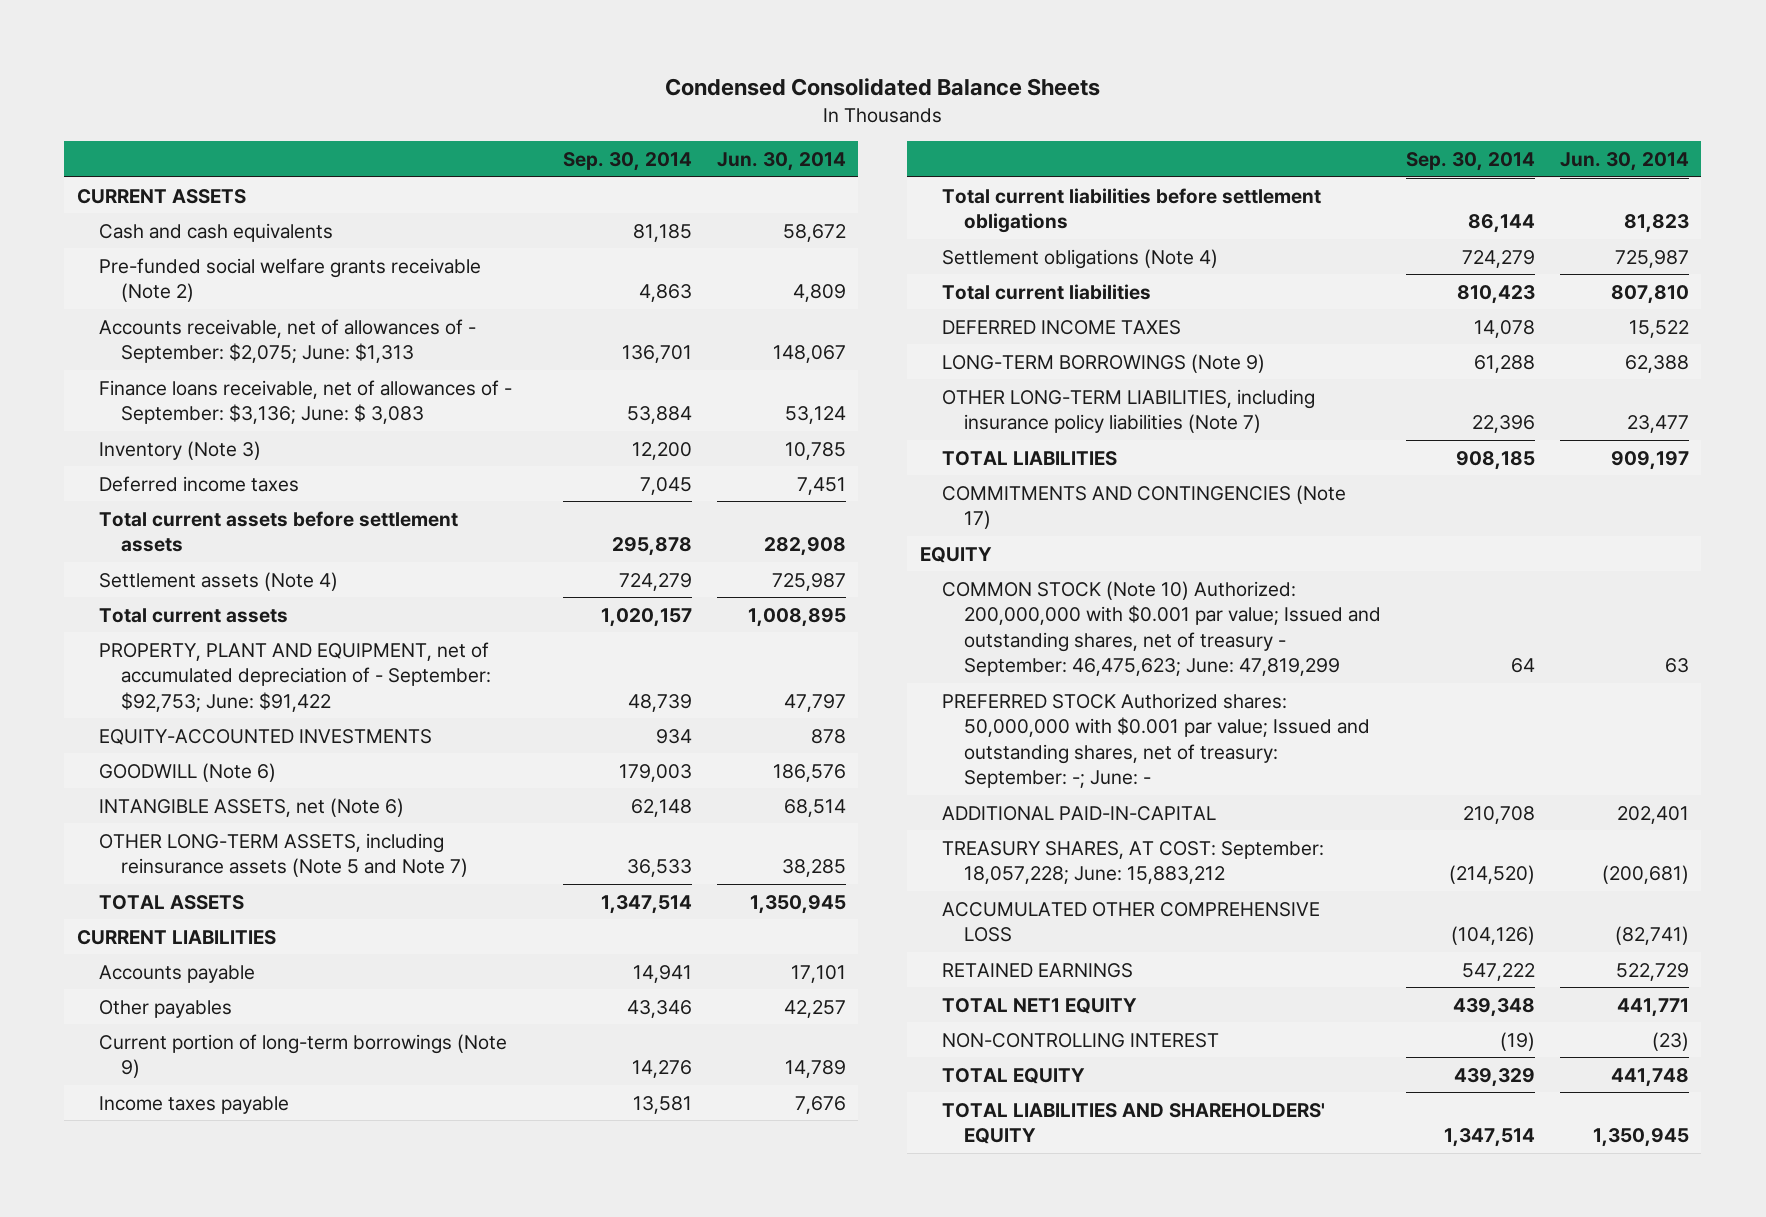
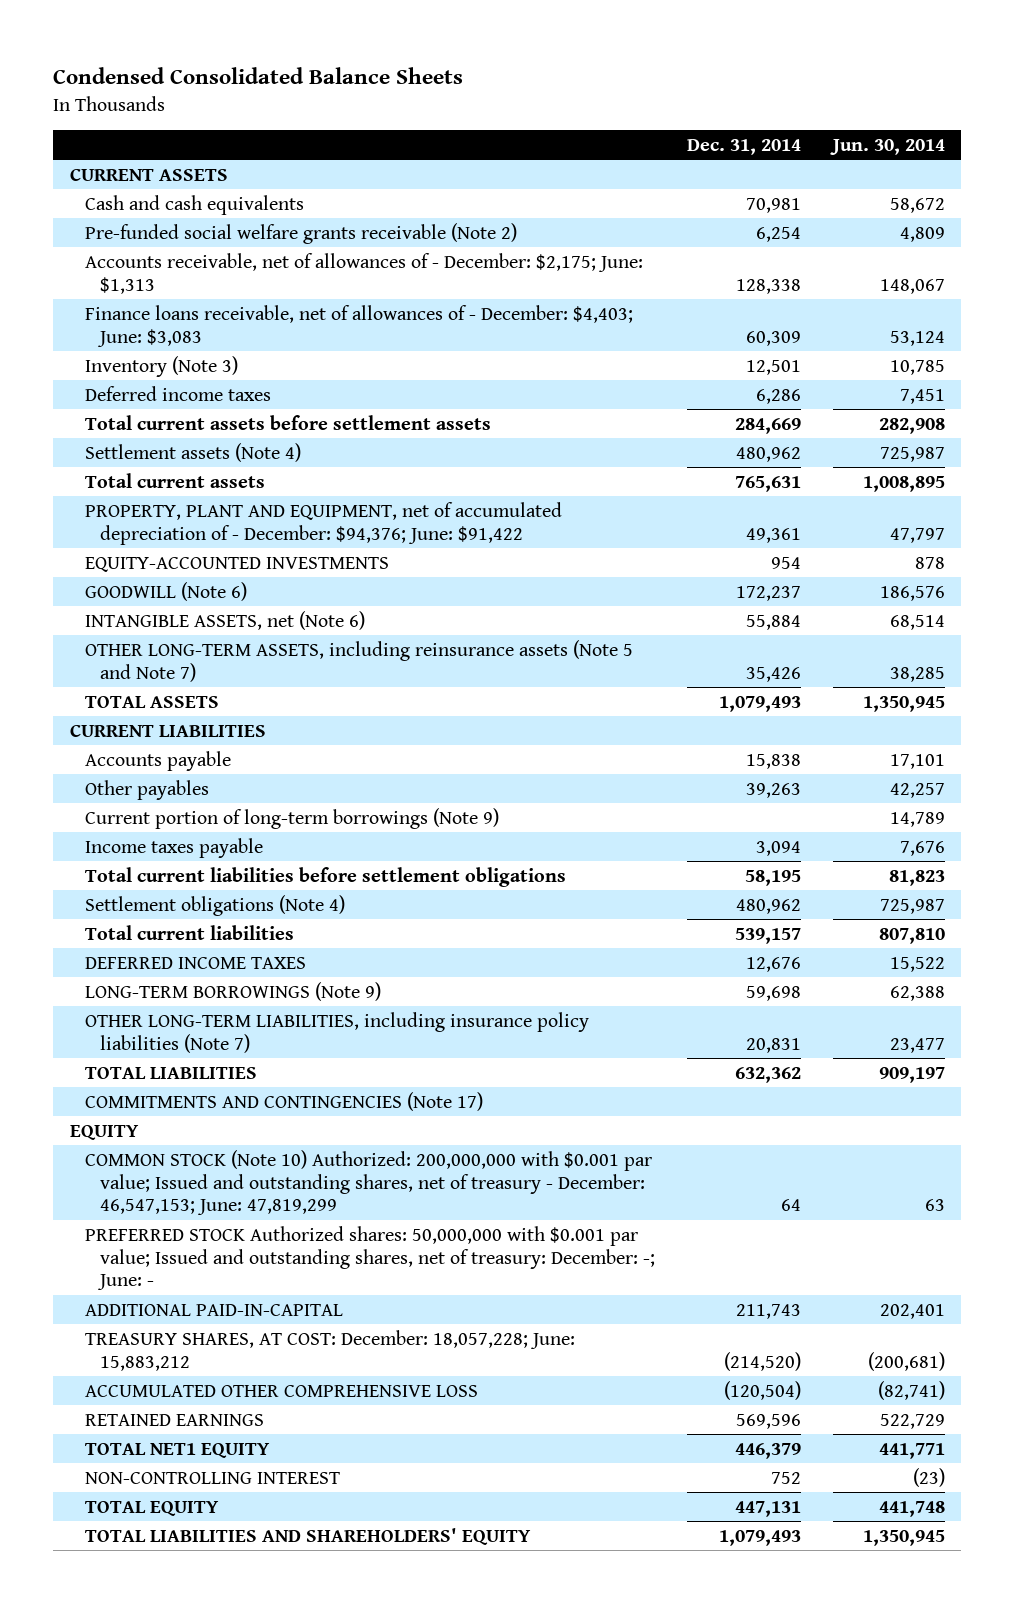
- | Sep. 30, 2014 | Jun. 30, 2014
+ | Dec. 31, 2014 | Jun. 30, 2014
- Accounts receivable, net of allowances of - September: $2,075; June: $1,313 | 136,701 | 148,067
- Finance loans receivable, net of allowances of - September: $3,136; June: $ 3,083 | 53,884 | 53,124
+ Accounts receivable, net of allowances of - December: $2,175; June: $1,313 | 128,338 | 148,067
+ Finance loans receivable, net of allowances of - December: $4,403; June: $3,083 | 60,309 | 53,124
- PROPERTY, PLANT AND EQUIPMENT, net of accumulated depreciation of - September: $92,753; June: $91,422 | 48,739 | 47,797
+ PROPERTY, PLANT AND EQUIPMENT, net of accumulated depreciation of - December: $94,376; June: $91,422 | 49,361 | 47,797
- COMMON STOCK (Note 10) Authorized: 200,000,000 with $0.001 par value; Issued and outstanding shares, net of treasury - September: 46,475,623; June: 47,819,299 | 64 | 63
- PREFERRED STOCK Authorized shares: 50,000,000 with $0.001 par value; Issued and outstanding shares, net of treasury: September: -; June: -
+ COMMON STOCK (Note 10) Authorized: 200,000,000 with $0.001 par value; Issued and outstanding shares, net of treasury - December: 46,547,153; June: 47,819,299 | 64 | 63
+ PREFERRED STOCK Authorized shares: 50,000,000 with $0.001 par value; Issued and outstanding shares, net of treasury: December: -; June: -
- TREASURY SHARES, AT COST: September: 18,057,228; June: 15,883,212 | (214,520) | (200,681)
+ TREASURY SHARES, AT COST: December: 18,057,228; June: 15,883,212 | (214,520) | (200,681)

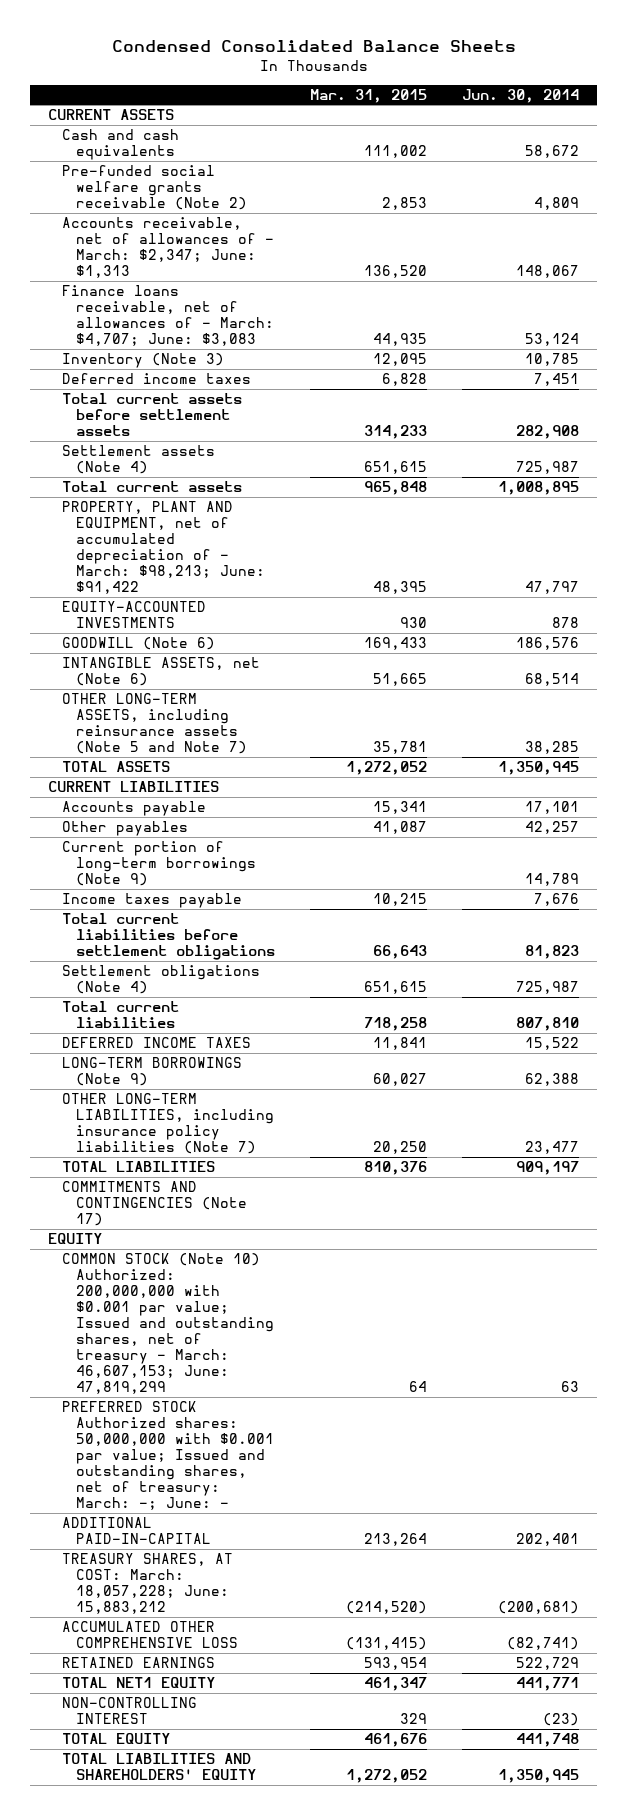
- | Dec. 31, 2014 | Jun. 30, 2014
+ | Mar. 31, 2015 | Jun. 30, 2014
- Accounts receivable, net of allowances of - December: $2,175; June: $1,313 | 128,338 | 148,067
- Finance loans receivable, net of allowances of - December: $4,403; June: $3,083 | 60,309 | 53,124
+ Accounts receivable, net of allowances of - March: $2,347; June: $1,313 | 136,520 | 148,067
+ Finance loans receivable, net of allowances of - March: $4,707; June: $3,083 | 44,935 | 53,124
- PROPERTY, PLANT AND EQUIPMENT, net of accumulated depreciation of - December: $94,376; June: $91,422 | 49,361 | 47,797
+ PROPERTY, PLANT AND EQUIPMENT, net of accumulated depreciation of - March: $98,213; June: $91,422 | 48,395 | 47,797
- COMMON STOCK (Note 10) Authorized: 200,000,000 with $0.001 par value; Issued and outstanding shares, net of treasury - December: 46,547,153; June: 47,819,299 | 64 | 63
- PREFERRED STOCK Authorized shares: 50,000,000 with $0.001 par value; Issued and outstanding shares, net of treasury: December: -; June: -
+ COMMON STOCK (Note 10) Authorized: 200,000,000 with $0.001 par value; Issued and outstanding shares, net of treasury - March: 46,607,153; June: 47,819,299 | 64 | 63
+ PREFERRED STOCK Authorized shares: 50,000,000 with $0.001 par value; Issued and outstanding shares, net of treasury: March: -; June: -
- TREASURY SHARES, AT COST: December: 18,057,228; June: 15,883,212 | (214,520) | (200,681)
+ TREASURY SHARES, AT COST: March: 18,057,228; June: 15,883,212 | (214,520) | (200,681)

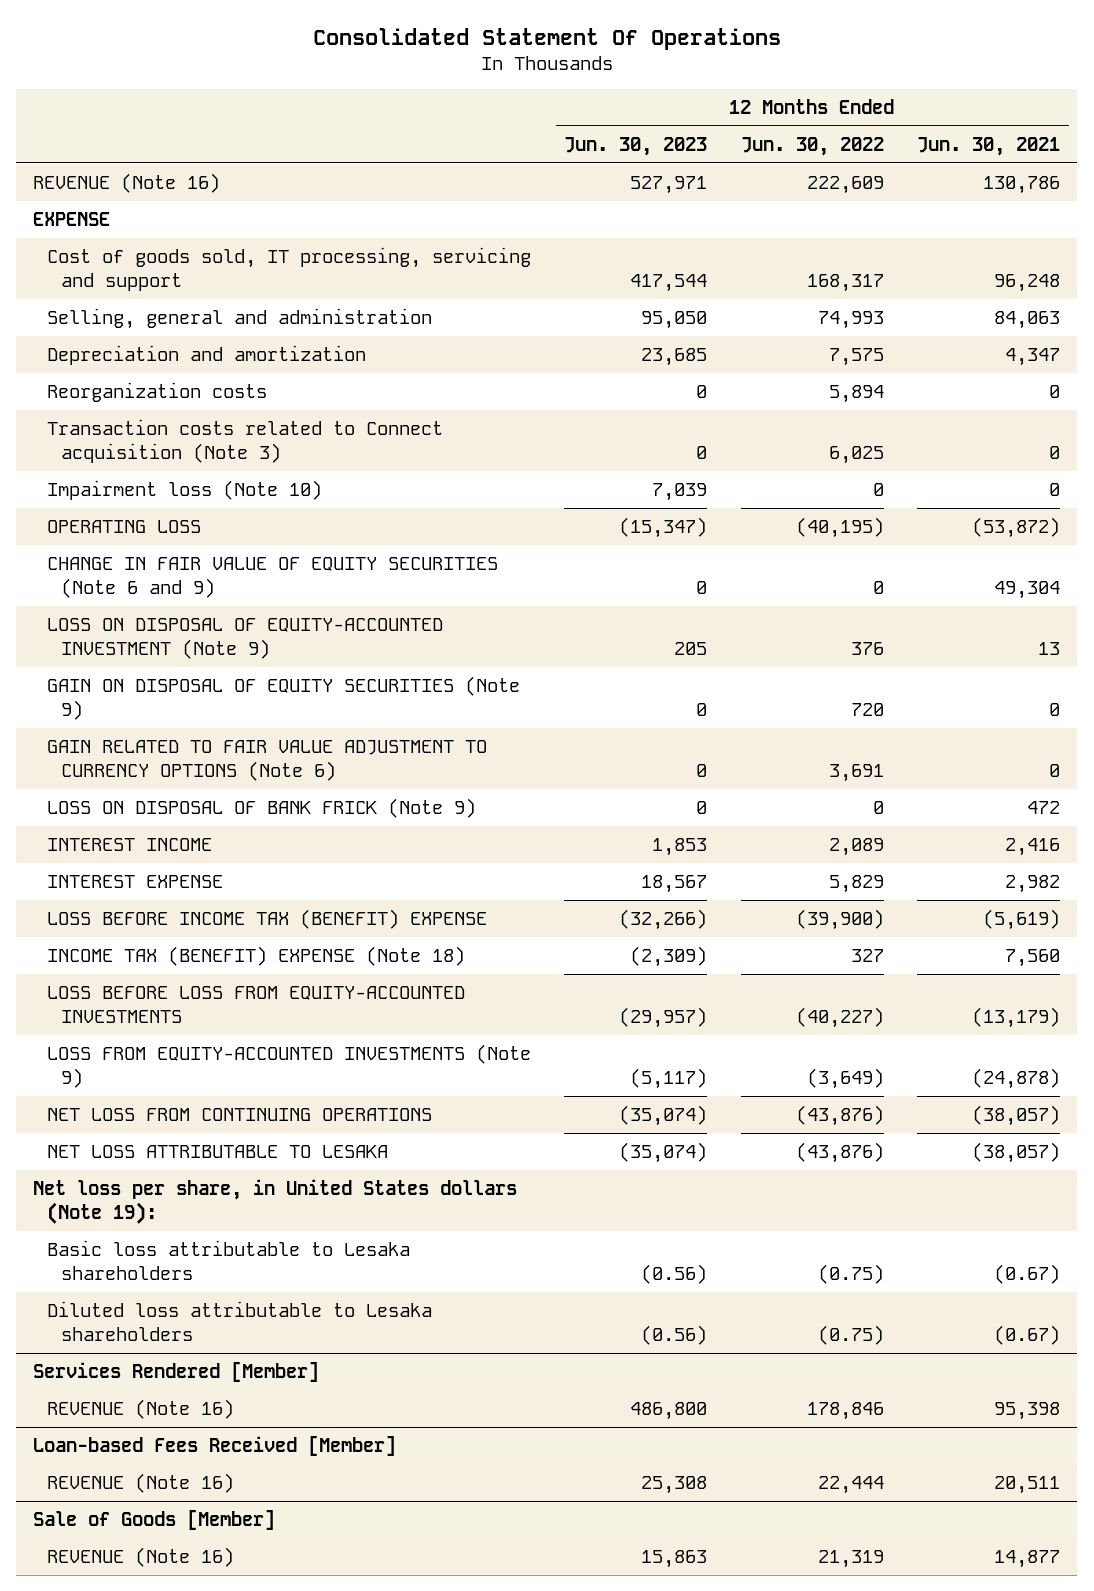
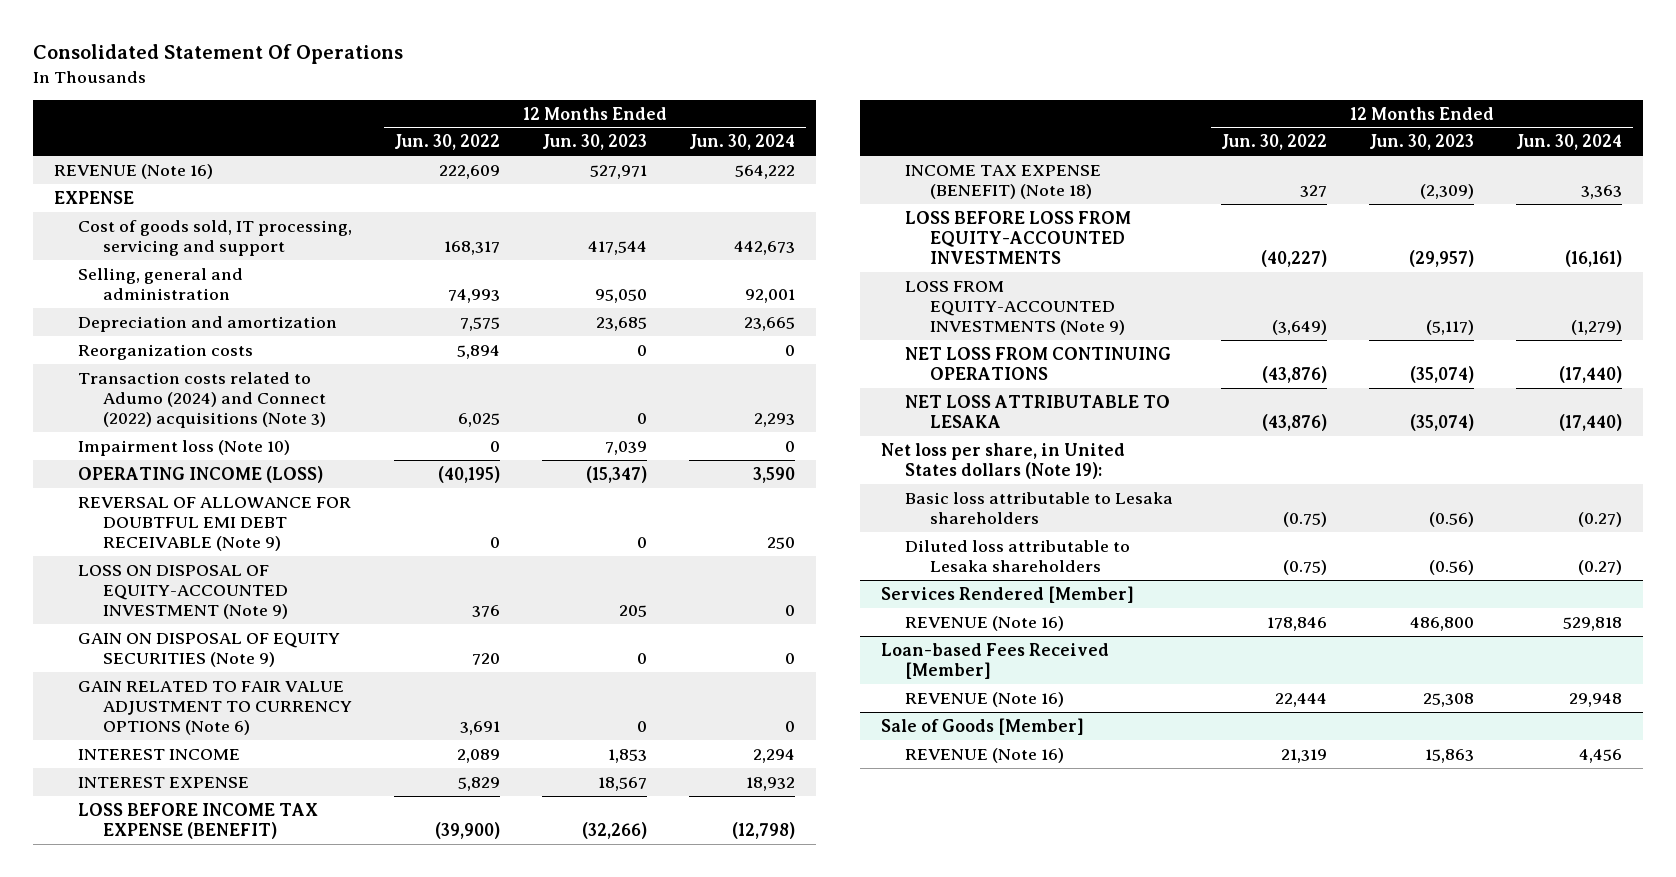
- | 12 Months Ended Jun. 30, 2023 | 12 Months Ended Jun. 30, 2022 | 12 Months Ended Jun. 30, 2021
+ | 12 Months Ended Jun. 30, 2022 | 12 Months Ended Jun. 30, 2023 | 12 Months Ended Jun. 30, 2024
- Transaction costs related to Connect acquisition (Note 3) | 0 | 6,025 | 0
+ Transaction costs related to Adumo (2024) and Connect (2022) acquisitions (Note 3) | 6,025 | 0 | 2,293
- OPERATING LOSS | (15,347) | (40,195) | (53,872)
- CHANGE IN FAIR VALUE OF EQUITY SECURITIES (Note 6 and 9) | 0 | 0 | 49,304
+ OPERATING INCOME (LOSS) | (40,195) | (15,347) | 3,590
+ REVERSAL OF ALLOWANCE FOR DOUBTFUL EMI DEBT RECEIVABLE (Note 9) | 0 | 0 | 250
- LOSS ON DISPOSAL OF BANK FRICK (Note 9) | 0 | 0 | 472
- LOSS BEFORE INCOME TAX (BENEFIT) EXPENSE | (32,266) | (39,900) | (5,619)
- INCOME TAX (BENEFIT) EXPENSE (Note 18) | (2,309) | 327 | 7,560
+ LOSS BEFORE INCOME TAX EXPENSE (BENEFIT) | (39,900) | (32,266) | (12,798)
+ INCOME TAX EXPENSE (BENEFIT) (Note 18) | 327 | (2,309) | 3,363

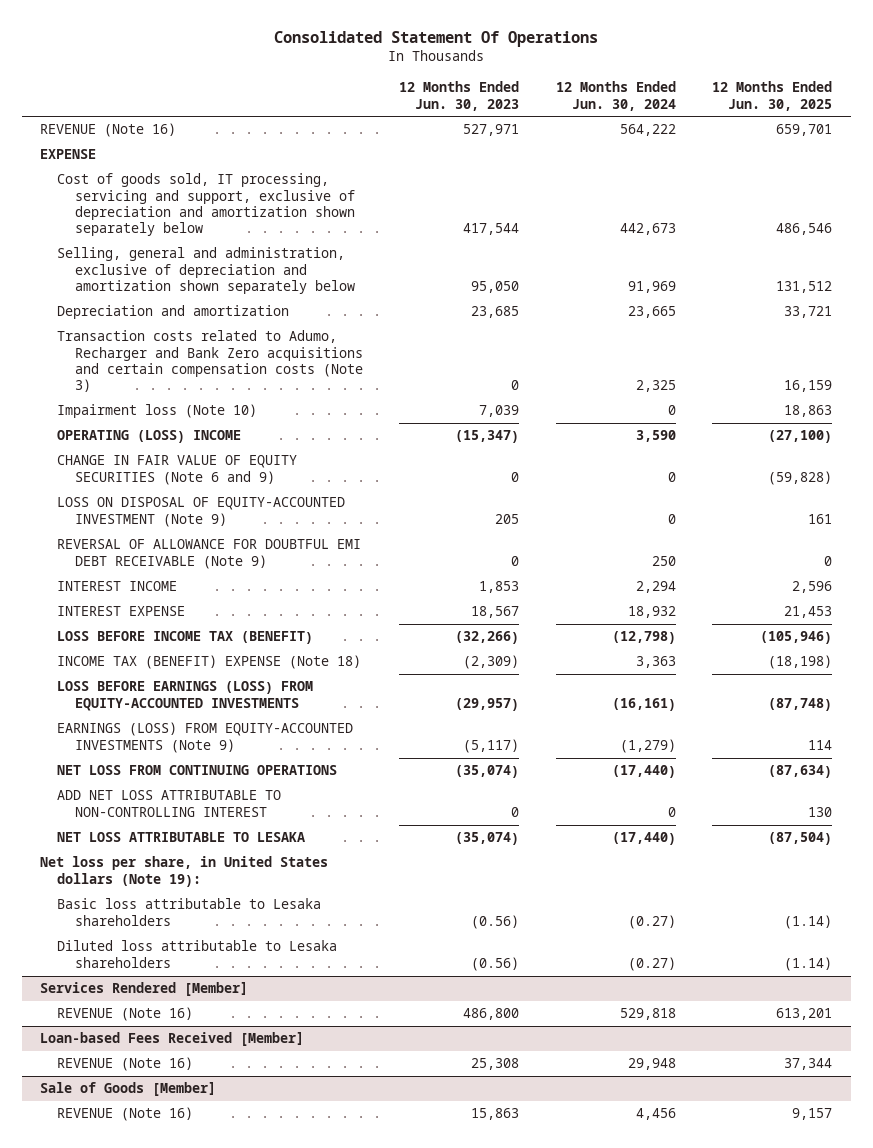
- | 12 Months Ended Jun. 30, 2022 | 12 Months Ended Jun. 30, 2023 | 12 Months Ended Jun. 30, 2024
+ | 12 Months Ended Jun. 30, 2023 | 12 Months Ended Jun. 30, 2024 | 12 Months Ended Jun. 30, 2025
- Cost of goods sold, IT processing, servicing and support | 168,317 | 417,544 | 442,673
- Selling, general and administration | 74,993 | 95,050 | 92,001
+ Cost of goods sold, IT processing, servicing and support, exclusive of depreciation and amortization shown separately below | 417,544 | 442,673 | 486,546
+ Selling, general and administration, exclusive of depreciation and amortization shown separately below | 95,050 | 91,969 | 131,512
- Reorganization costs | 5,894 | 0 | 0
- Transaction costs related to Adumo (2024) and Connect (2022) acquisitions (Note 3) | 6,025 | 0 | 2,293
+ Transaction costs related to Adumo, Recharger and Bank Zero acquisitions and certain compensation costs (Note 3) | 0 | 2,325 | 16,159
- OPERATING INCOME (LOSS) | (40,195) | (15,347) | 3,590
+ OPERATING (LOSS) INCOME | (15,347) | 3,590 | (27,100)
+ CHANGE IN FAIR VALUE OF EQUITY SECURITIES (Note 6 and 9) | 0 | 0 | (59,828)
- GAIN ON DISPOSAL OF EQUITY SECURITIES (Note 9) | 720 | 0 | 0
- GAIN RELATED TO FAIR VALUE ADJUSTMENT TO CURRENCY OPTIONS (Note 6) | 3,691 | 0 | 0
moved down: REVERSAL OF ALLOWANCE FOR DOUBTFUL EMI DEBT RECEIVABLE (Note 9) | 0 | 250 | 0
- LOSS BEFORE INCOME TAX EXPENSE (BENEFIT) | (39,900) | (32,266) | (12,798)
- INCOME TAX EXPENSE (BENEFIT) (Note 18) | 327 | (2,309) | 3,363
- LOSS BEFORE LOSS FROM EQUITY-ACCOUNTED INVESTMENTS | (40,227) | (29,957) | (16,161)
- LOSS FROM EQUITY-ACCOUNTED INVESTMENTS (Note 9) | (3,649) | (5,117) | (1,279)
+ LOSS BEFORE INCOME TAX (BENEFIT) | (32,266) | (12,798) | (105,946)
+ INCOME TAX (BENEFIT) EXPENSE (Note 18) | (2,309) | 3,363 | (18,198)
+ LOSS BEFORE EARNINGS (LOSS) FROM EQUITY-ACCOUNTED INVESTMENTS | (29,957) | (16,161) | (87,748)
+ EARNINGS (LOSS) FROM EQUITY-ACCOUNTED INVESTMENTS (Note 9) | (5,117) | (1,279) | 114
+ ADD NET LOSS ATTRIBUTABLE TO NON-CONTROLLING INTEREST | 0 | 0 | 130

